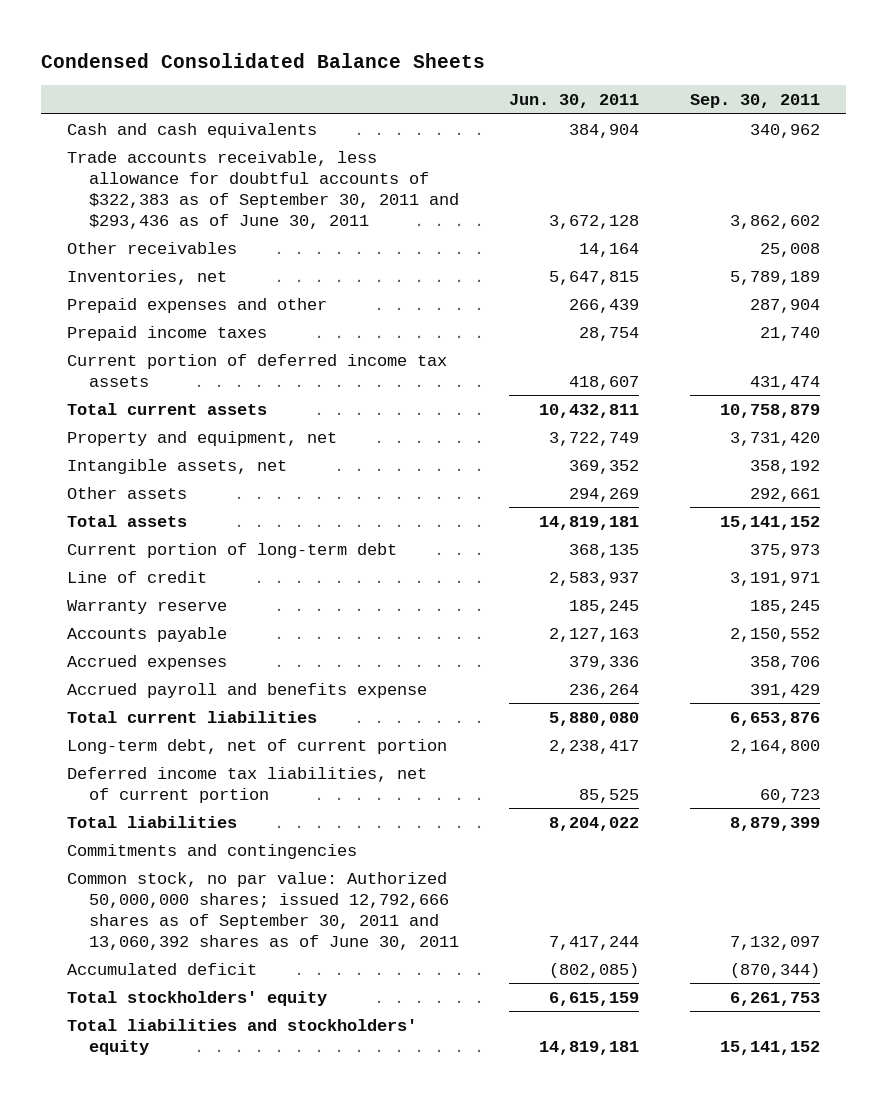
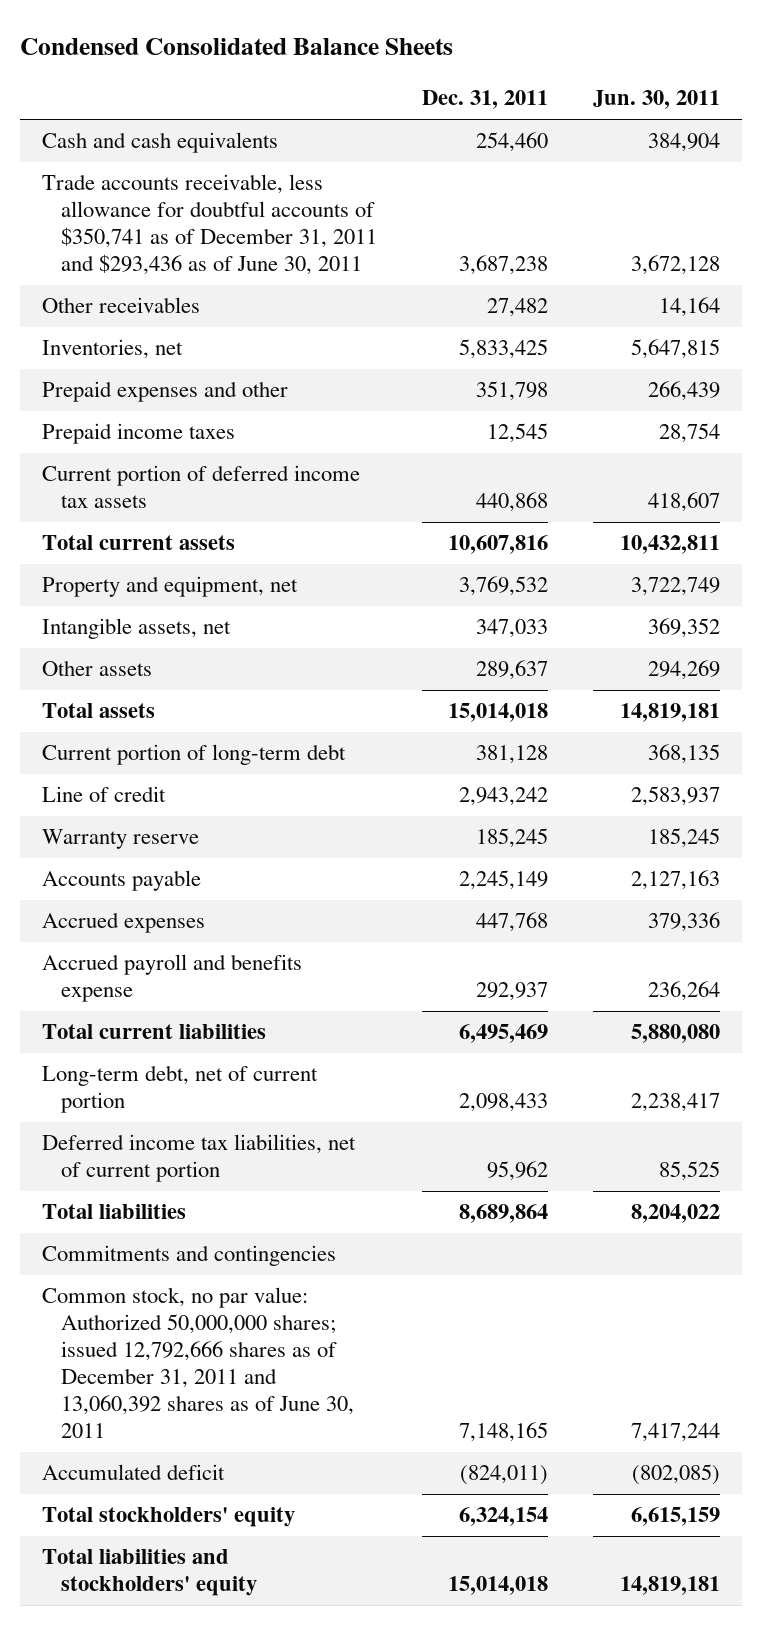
- | Jun. 30, 2011 | Sep. 30, 2011
+ | Dec. 31, 2011 | Jun. 30, 2011
- Trade accounts receivable, less allowance for doubtful accounts of $322,383 as of September 30, 2011 and $293,436 as of June 30, 2011 | 3,672,128 | 3,862,602
+ Trade accounts receivable, less allowance for doubtful accounts of $350,741 as of December 31, 2011 and $293,436 as of June 30, 2011 | 3,687,238 | 3,672,128
- Common stock, no par value: Authorized 50,000,000 shares; issued 12,792,666 shares as of September 30, 2011 and 13,060,392 shares as of June 30, 2011 | 7,417,244 | 7,132,097
+ Common stock, no par value: Authorized 50,000,000 shares; issued 12,792,666 shares as of December 31, 2011 and 13,060,392 shares as of June 30, 2011 | 7,148,165 | 7,417,244

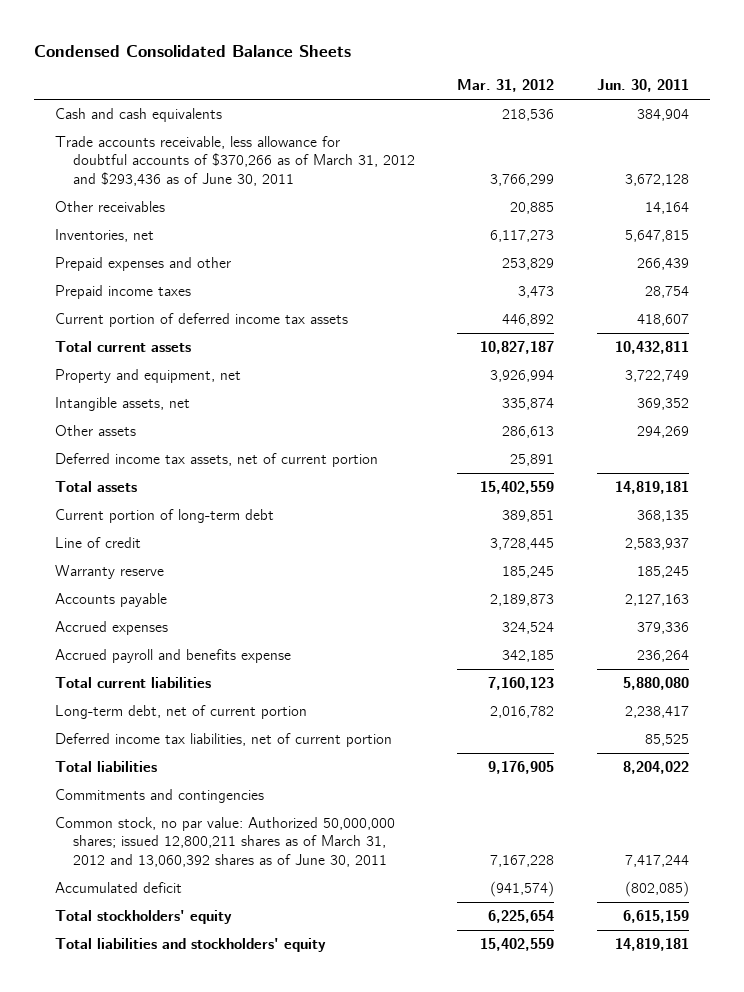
- | Dec. 31, 2011 | Jun. 30, 2011
+ | Mar. 31, 2012 | Jun. 30, 2011
- Trade accounts receivable, less allowance for doubtful accounts of $350,741 as of December 31, 2011 and $293,436 as of June 30, 2011 | 3,687,238 | 3,672,128
+ Trade accounts receivable, less allowance for doubtful accounts of $370,266 as of March 31, 2012 and $293,436 as of June 30, 2011 | 3,766,299 | 3,672,128
+ Deferred income tax assets, net of current portion | 25,891 |
- Common stock, no par value: Authorized 50,000,000 shares; issued 12,792,666 shares as of December 31, 2011 and 13,060,392 shares as of June 30, 2011 | 7,148,165 | 7,417,244
+ Common stock, no par value: Authorized 50,000,000 shares; issued 12,800,211 shares as of March 31, 2012 and 13,060,392 shares as of June 30, 2011 | 7,167,228 | 7,417,244

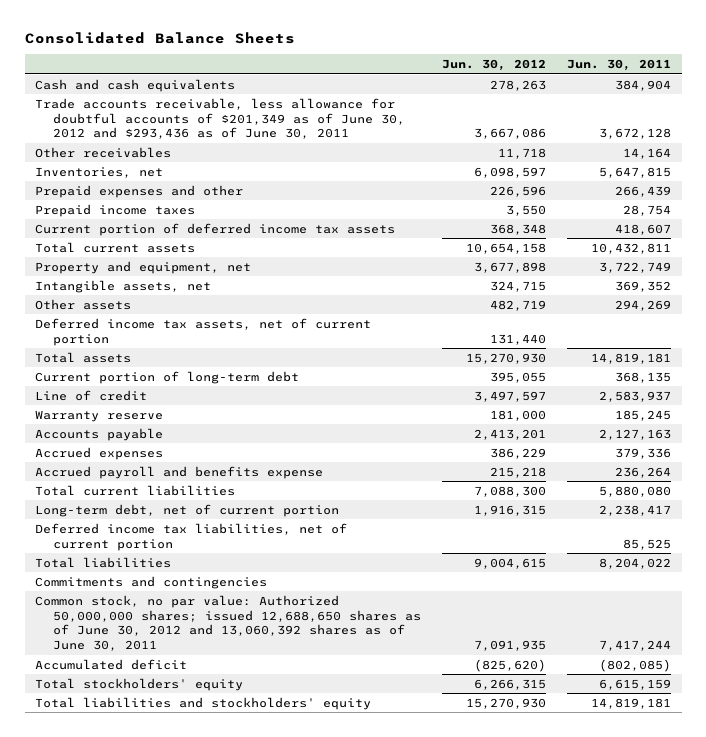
- Condensed Consolidated Balance Sheets
+ Consolidated Balance Sheets
- | Mar. 31, 2012 | Jun. 30, 2011
+ | Jun. 30, 2012 | Jun. 30, 2011
- Trade accounts receivable, less allowance for doubtful accounts of $370,266 as of March 31, 2012 and $293,436 as of June 30, 2011 | 3,766,299 | 3,672,128
+ Trade accounts receivable, less allowance for doubtful accounts of $201,349 as of June 30, 2012 and $293,436 as of June 30, 2011 | 3,667,086 | 3,672,128
- Common stock, no par value: Authorized 50,000,000 shares; issued 12,800,211 shares as of March 31, 2012 and 13,060,392 shares as of June 30, 2011 | 7,167,228 | 7,417,244
+ Common stock, no par value: Authorized 50,000,000 shares; issued 12,688,650 shares as of June 30, 2012 and 13,060,392 shares as of June 30, 2011 | 7,091,935 | 7,417,244

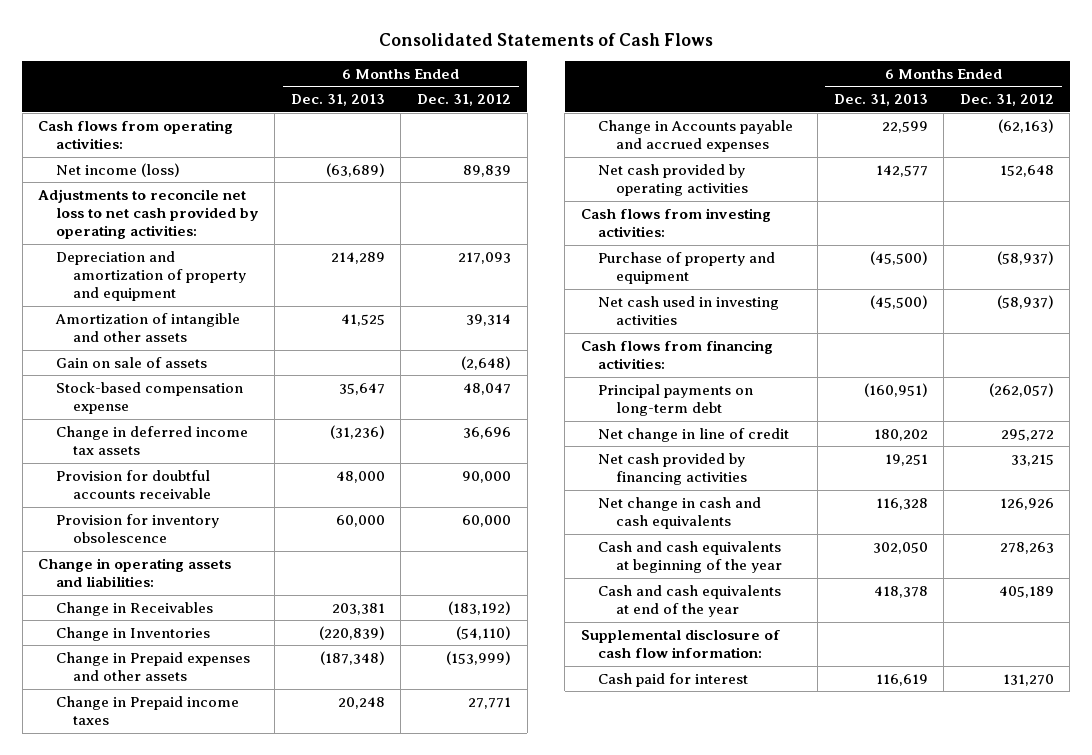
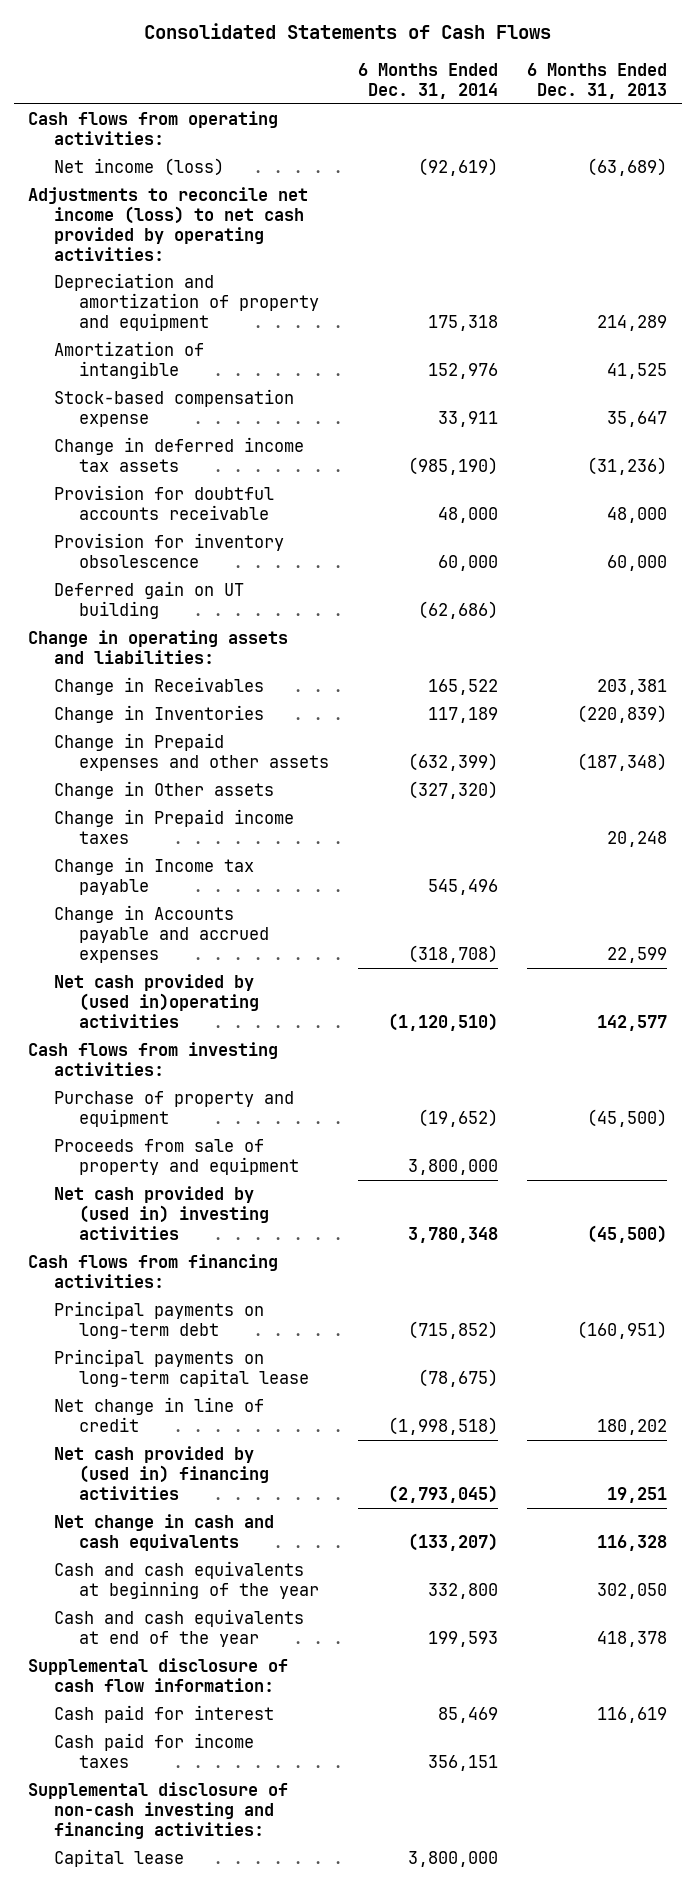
- | 6 Months Ended Dec. 31, 2013 | 6 Months Ended Dec. 31, 2012
+ | 6 Months Ended Dec. 31, 2014 | 6 Months Ended Dec. 31, 2013
- Adjustments to reconcile net loss to net cash provided by operating activities:
+ Adjustments to reconcile net income (loss) to net cash provided by operating activities:
- Amortization of intangible and other assets | 41,525 | 39,314
- Gain on sale of assets | | (2,648)
+ Amortization of intangible | 152,976 | 41,525
+ Deferred gain on UT building | (62,686) |
+ Change in Other assets | (327,320) |
+ Change in Income tax payable | 545,496 |
- Net cash provided by operating activities | 142,577 | 152,648
+ Net cash provided by (used in)operating activities | (1,120,510) | 142,577
- Net cash used in investing activities | (45,500) | (58,937)
+ Proceeds from sale of property and equipment | 3,800,000 |
+ Net cash provided by (used in) investing activities | 3,780,348 | (45,500)
+ Principal payments on long-term capital lease | (78,675) |
- Net cash provided by financing activities | 19,251 | 33,215
+ Net cash provided by (used in) financing activities | (2,793,045) | 19,251
+ Cash paid for income taxes | 356,151 |
+ Supplemental disclosure of non-cash investing and financing activities:
+ Capital lease | 3,800,000 |

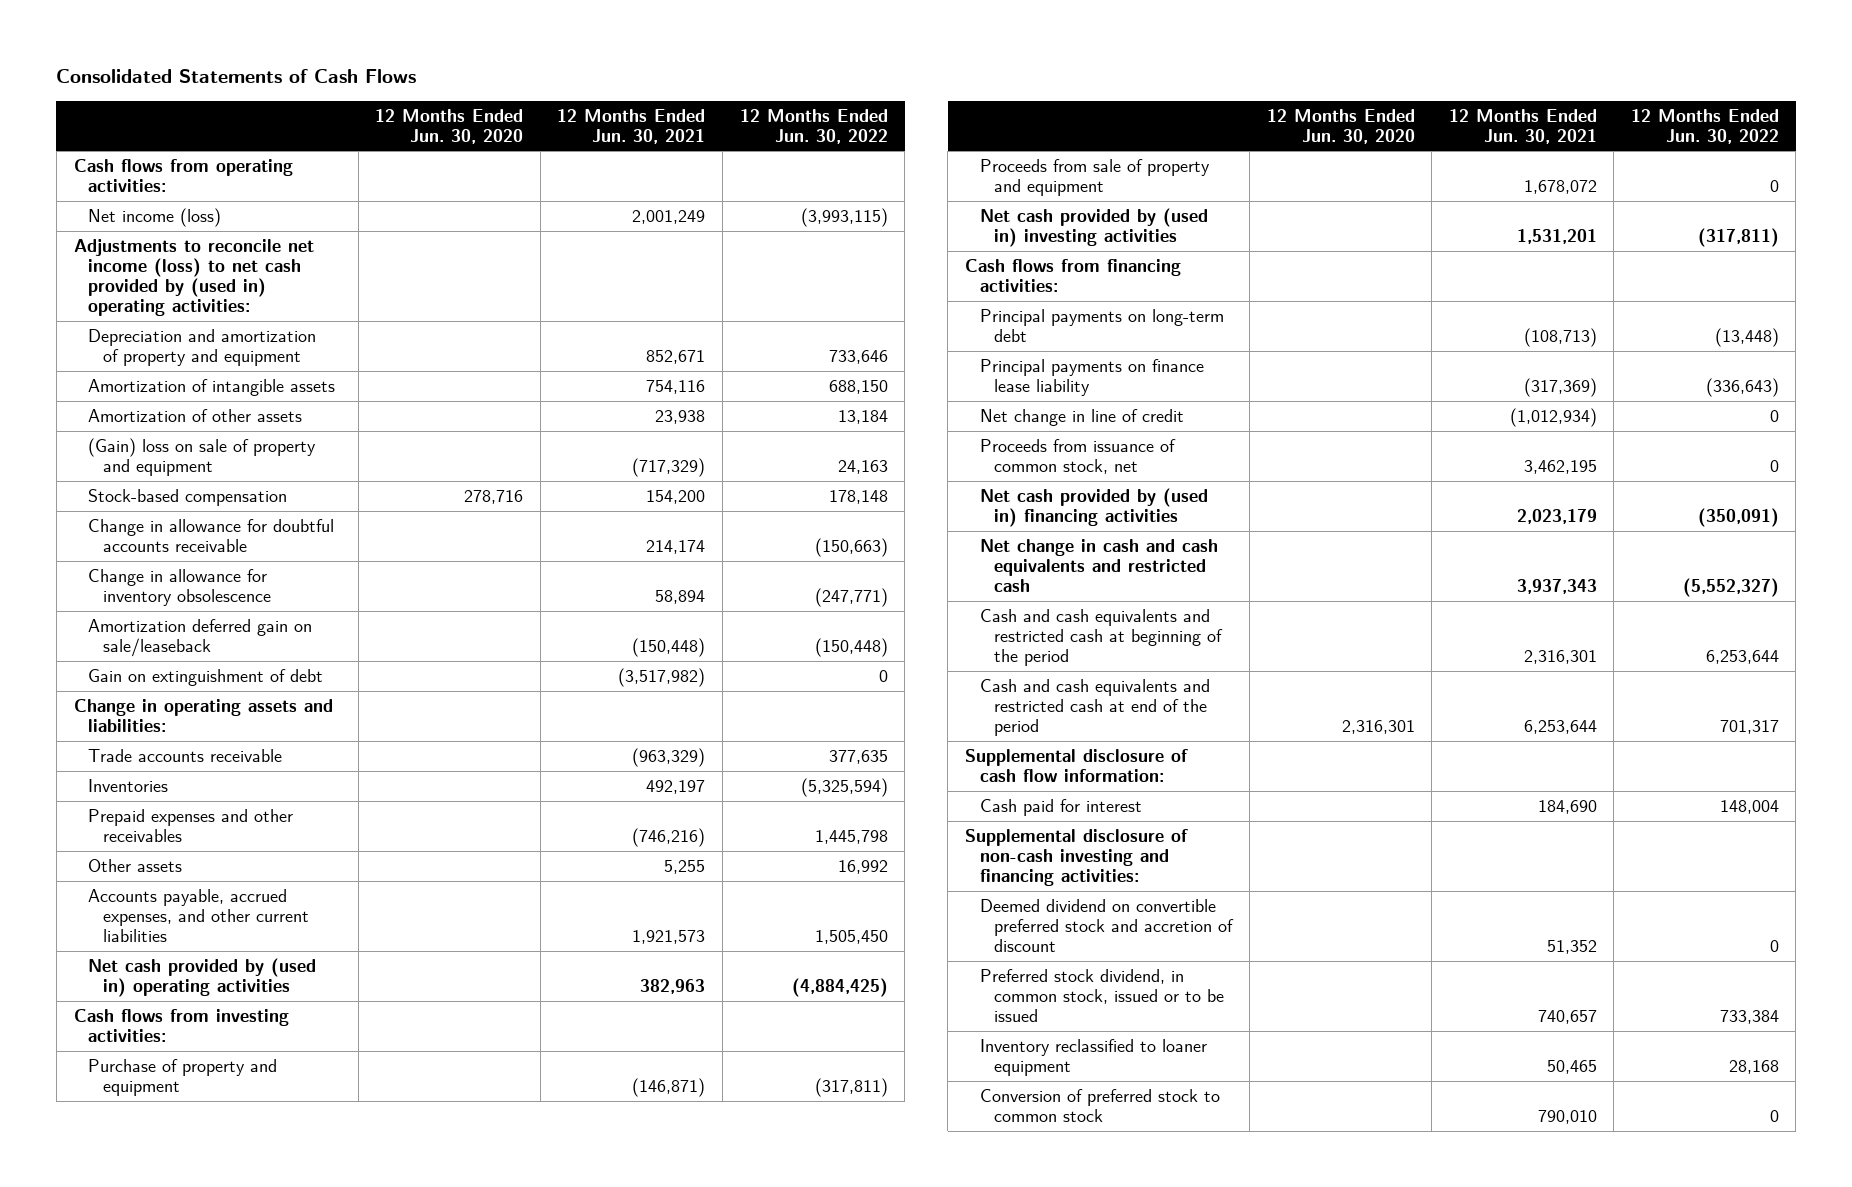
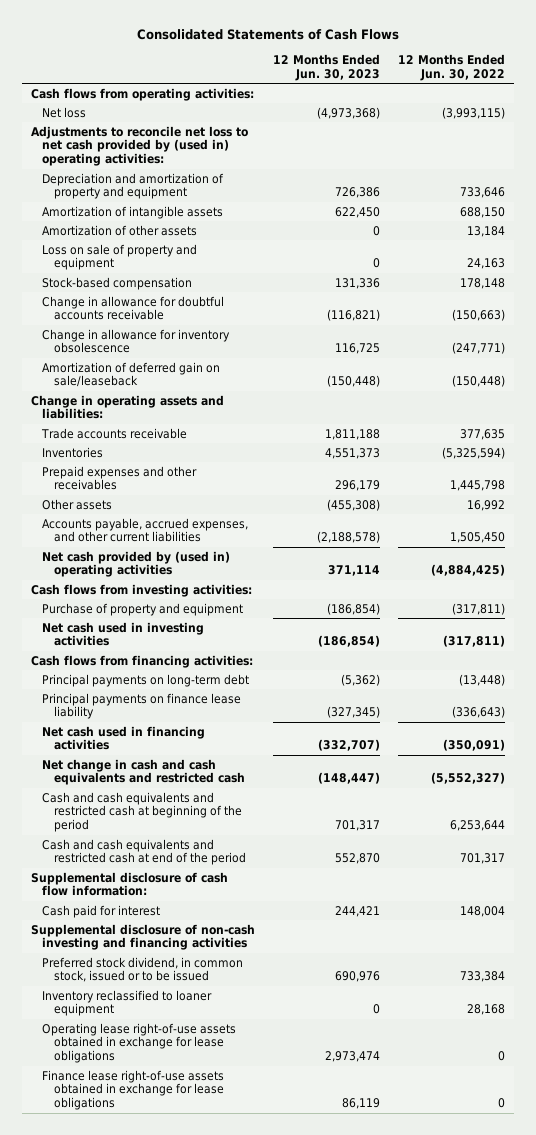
- | 12 Months Ended Jun. 30, 2020 | 12 Months Ended Jun. 30, 2021 | 12 Months Ended Jun. 30, 2022
+ | 12 Months Ended Jun. 30, 2023 | 12 Months Ended Jun. 30, 2022
- Net income (loss) | | 2,001,249 | (3,993,115)
- Adjustments to reconcile net income (loss) to net cash provided by (used in) operating activities:
+ Net loss | (4,973,368) | (3,993,115)
+ Adjustments to reconcile net loss to net cash provided by (used in) operating activities:
- (Gain) loss on sale of property and equipment | | (717,329) | 24,163
+ Loss on sale of property and equipment | 0 | 24,163
- Amortization deferred gain on sale/leaseback | | (150,448) | (150,448)
- Gain on extinguishment of debt | | (3,517,982) | 0
+ Amortization of deferred gain on sale/leaseback | (150,448) | (150,448)
- Proceeds from sale of property and equipment | | 1,678,072 | 0
- Net cash provided by (used in) investing activities | | 1,531,201 | (317,811)
+ Net cash used in investing activities | (186,854) | (317,811)
- Net change in line of credit | | (1,012,934) | 0
- Proceeds from issuance of common stock, net | | 3,462,195 | 0
- Net cash provided by (used in) financing activities | | 2,023,179 | (350,091)
+ Net cash used in financing activities | (332,707) | (350,091)
- Supplemental disclosure of non-cash investing and financing activities:
- Deemed dividend on convertible preferred stock and accretion of discount | | 51,352 | 0
+ Supplemental disclosure of non-cash investing and financing activities
- Conversion of preferred stock to common stock | | 790,010 | 0
+ Operating lease right-of-use assets obtained in exchange for lease obligations | 2,973,474 | 0
+ Finance lease right-of-use assets obtained in exchange for lease obligations | 86,119 | 0

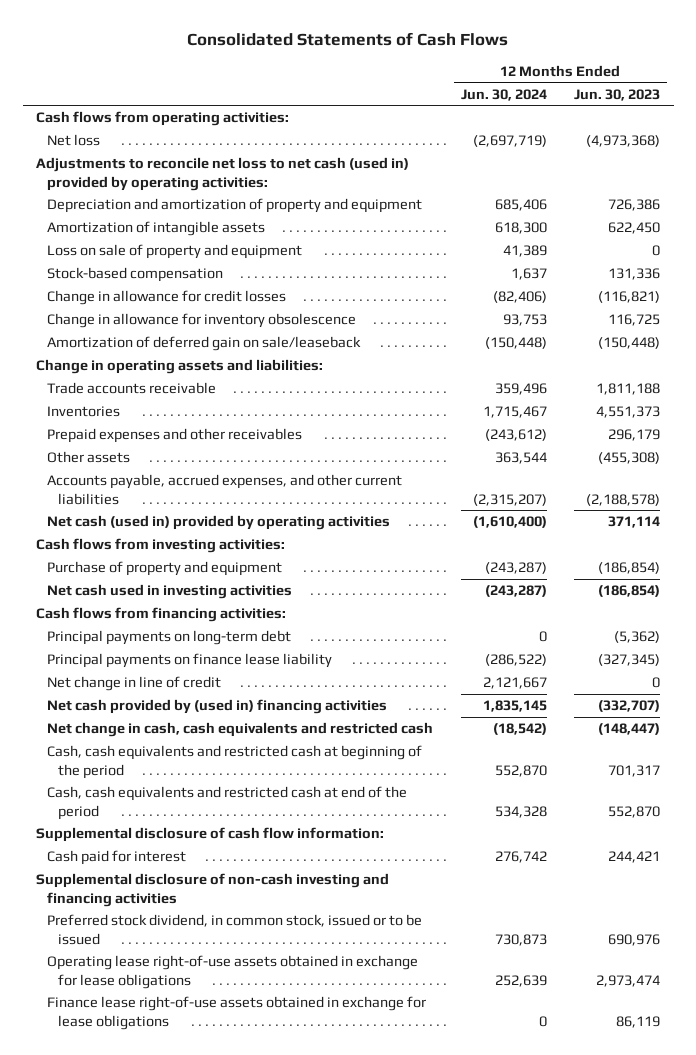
- | 12 Months Ended Jun. 30, 2023 | 12 Months Ended Jun. 30, 2022
+ | 12 Months Ended Jun. 30, 2024 | 12 Months Ended Jun. 30, 2023
- Adjustments to reconcile net loss to net cash provided by (used in) operating activities:
+ Adjustments to reconcile net loss to net cash (used in) provided by operating activities:
- Amortization of other assets | 0 | 13,184
- Change in allowance for doubtful accounts receivable | (116,821) | (150,663)
+ Change in allowance for credit losses | (82,406) | (116,821)
- Net cash provided by (used in) operating activities | 371,114 | (4,884,425)
+ Net cash (used in) provided by operating activities | (1,610,400) | 371,114
- Net cash used in financing activities | (332,707) | (350,091)
- Net change in cash and cash equivalents and restricted cash | (148,447) | (5,552,327)
- Cash and cash equivalents and restricted cash at beginning of the period | 701,317 | 6,253,644
- Cash and cash equivalents and restricted cash at end of the period | 552,870 | 701,317
+ Net change in line of credit | 2,121,667 | 0
+ Net cash provided by (used in) financing activities | 1,835,145 | (332,707)
+ Net change in cash, cash equivalents and restricted cash | (18,542) | (148,447)
+ Cash, cash equivalents and restricted cash at beginning of the period | 552,870 | 701,317
+ Cash, cash equivalents and restricted cash at end of the period | 534,328 | 552,870
- Inventory reclassified to loaner equipment | 0 | 28,168

